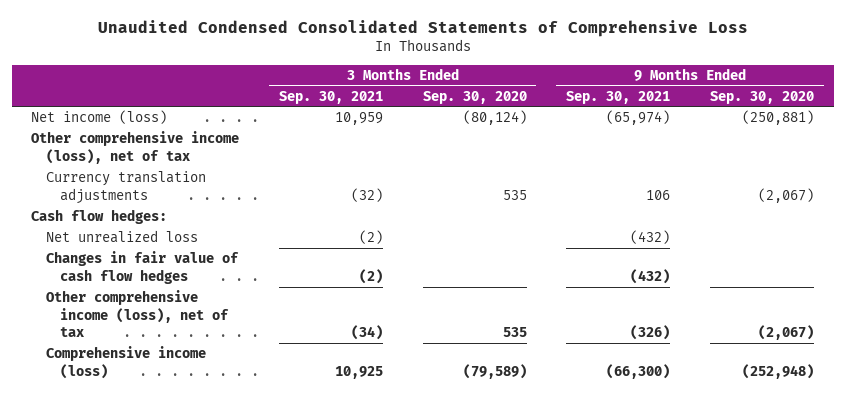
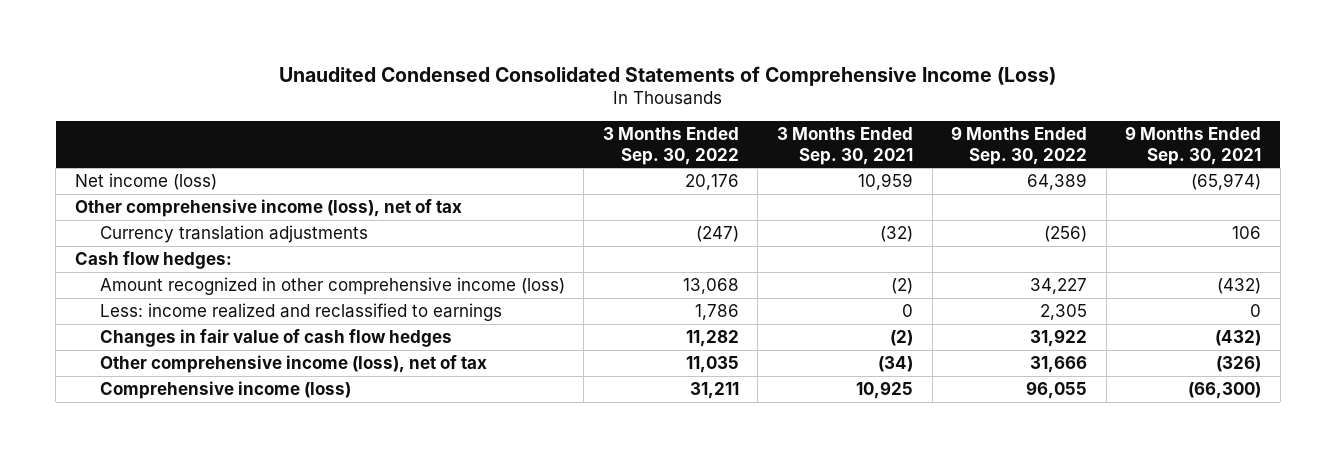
- Unaudited Condensed Consolidated Statements of Comprehensive Loss
+ Unaudited Condensed Consolidated Statements of Comprehensive Income (Loss)
- | 3 Months Ended Sep. 30, 2021 | 3 Months Ended Sep. 30, 2020 | 9 Months Ended Sep. 30, 2021 | 9 Months Ended Sep. 30, 2020
+ | 3 Months Ended Sep. 30, 2022 | 3 Months Ended Sep. 30, 2021 | 9 Months Ended Sep. 30, 2022 | 9 Months Ended Sep. 30, 2021
- Net unrealized loss | (2) | | (432) |
+ Amount recognized in other comprehensive income (loss) | 13,068 | (2) | 34,227 | (432)
+ Less: income realized and reclassified to earnings | 1,786 | 0 | 2,305 | 0

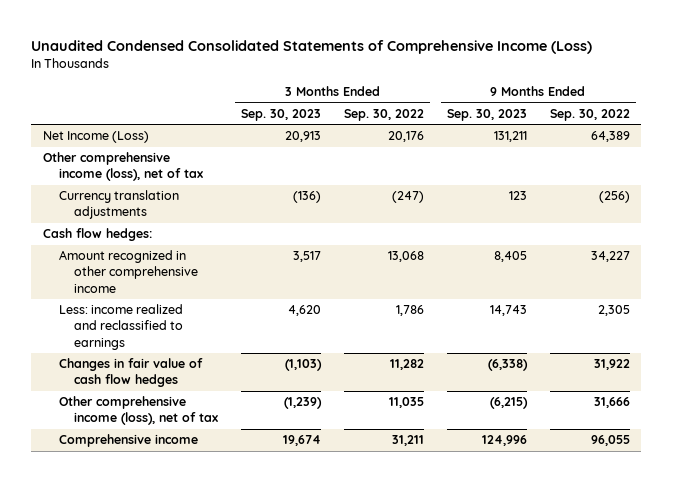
- | 3 Months Ended Sep. 30, 2022 | 3 Months Ended Sep. 30, 2021 | 9 Months Ended Sep. 30, 2022 | 9 Months Ended Sep. 30, 2021
+ | 3 Months Ended Sep. 30, 2023 | 3 Months Ended Sep. 30, 2022 | 9 Months Ended Sep. 30, 2023 | 9 Months Ended Sep. 30, 2022
- Net income (loss) | 20,176 | 10,959 | 64,389 | (65,974)
+ Net Income (Loss) | 20,913 | 20,176 | 131,211 | 64,389
- Amount recognized in other comprehensive income (loss) | 13,068 | (2) | 34,227 | (432)
+ Amount recognized in other comprehensive income | 3,517 | 13,068 | 8,405 | 34,227
- Comprehensive income (loss) | 31,211 | 10,925 | 96,055 | (66,300)
+ Comprehensive income | 19,674 | 31,211 | 124,996 | 96,055

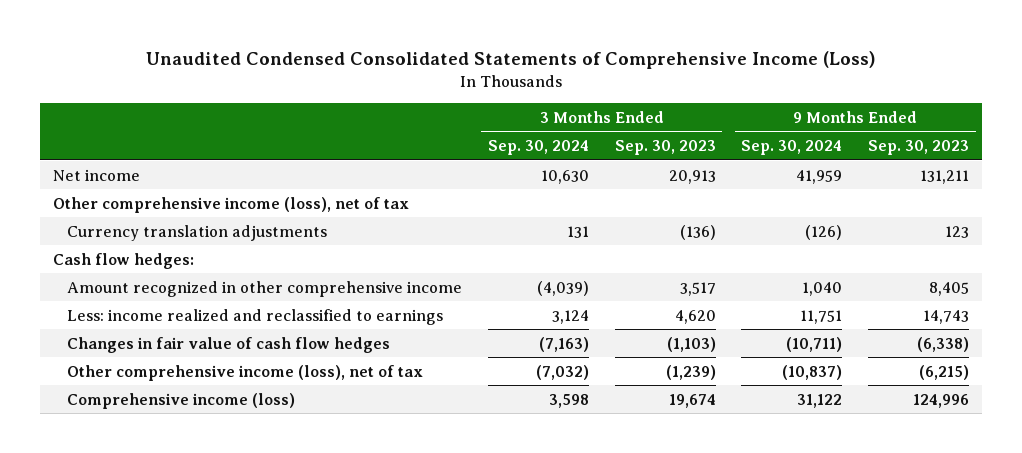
- | 3 Months Ended Sep. 30, 2023 | 3 Months Ended Sep. 30, 2022 | 9 Months Ended Sep. 30, 2023 | 9 Months Ended Sep. 30, 2022
+ | 3 Months Ended Sep. 30, 2024 | 3 Months Ended Sep. 30, 2023 | 9 Months Ended Sep. 30, 2024 | 9 Months Ended Sep. 30, 2023
- Net Income (Loss) | 20,913 | 20,176 | 131,211 | 64,389
+ Net income | 10,630 | 20,913 | 41,959 | 131,211
- Comprehensive income | 19,674 | 31,211 | 124,996 | 96,055
+ Comprehensive income (loss) | 3,598 | 19,674 | 31,122 | 124,996

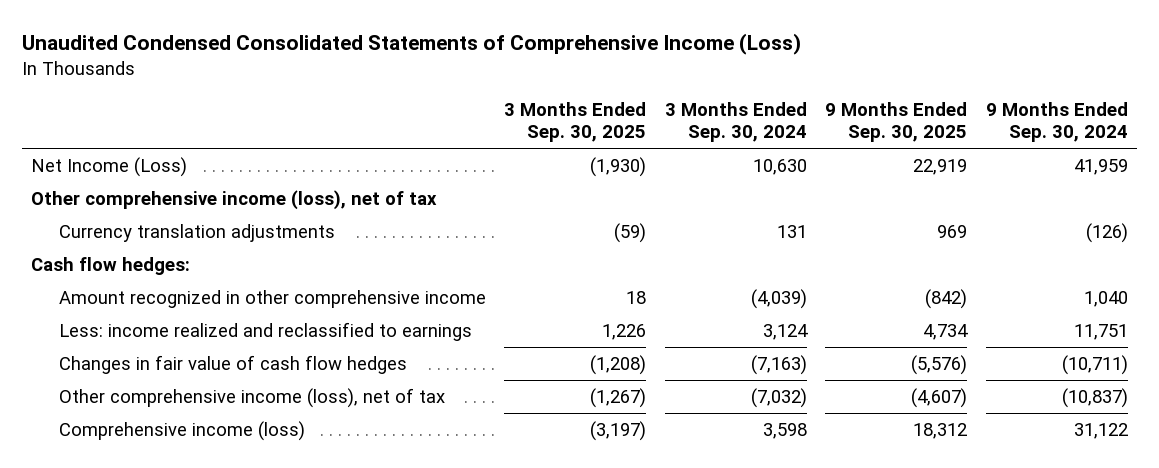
- | 3 Months Ended Sep. 30, 2024 | 3 Months Ended Sep. 30, 2023 | 9 Months Ended Sep. 30, 2024 | 9 Months Ended Sep. 30, 2023
+ | 3 Months Ended Sep. 30, 2025 | 3 Months Ended Sep. 30, 2024 | 9 Months Ended Sep. 30, 2025 | 9 Months Ended Sep. 30, 2024
- Net income | 10,630 | 20,913 | 41,959 | 131,211
+ Net Income (Loss) | (1,930) | 10,630 | 22,919 | 41,959

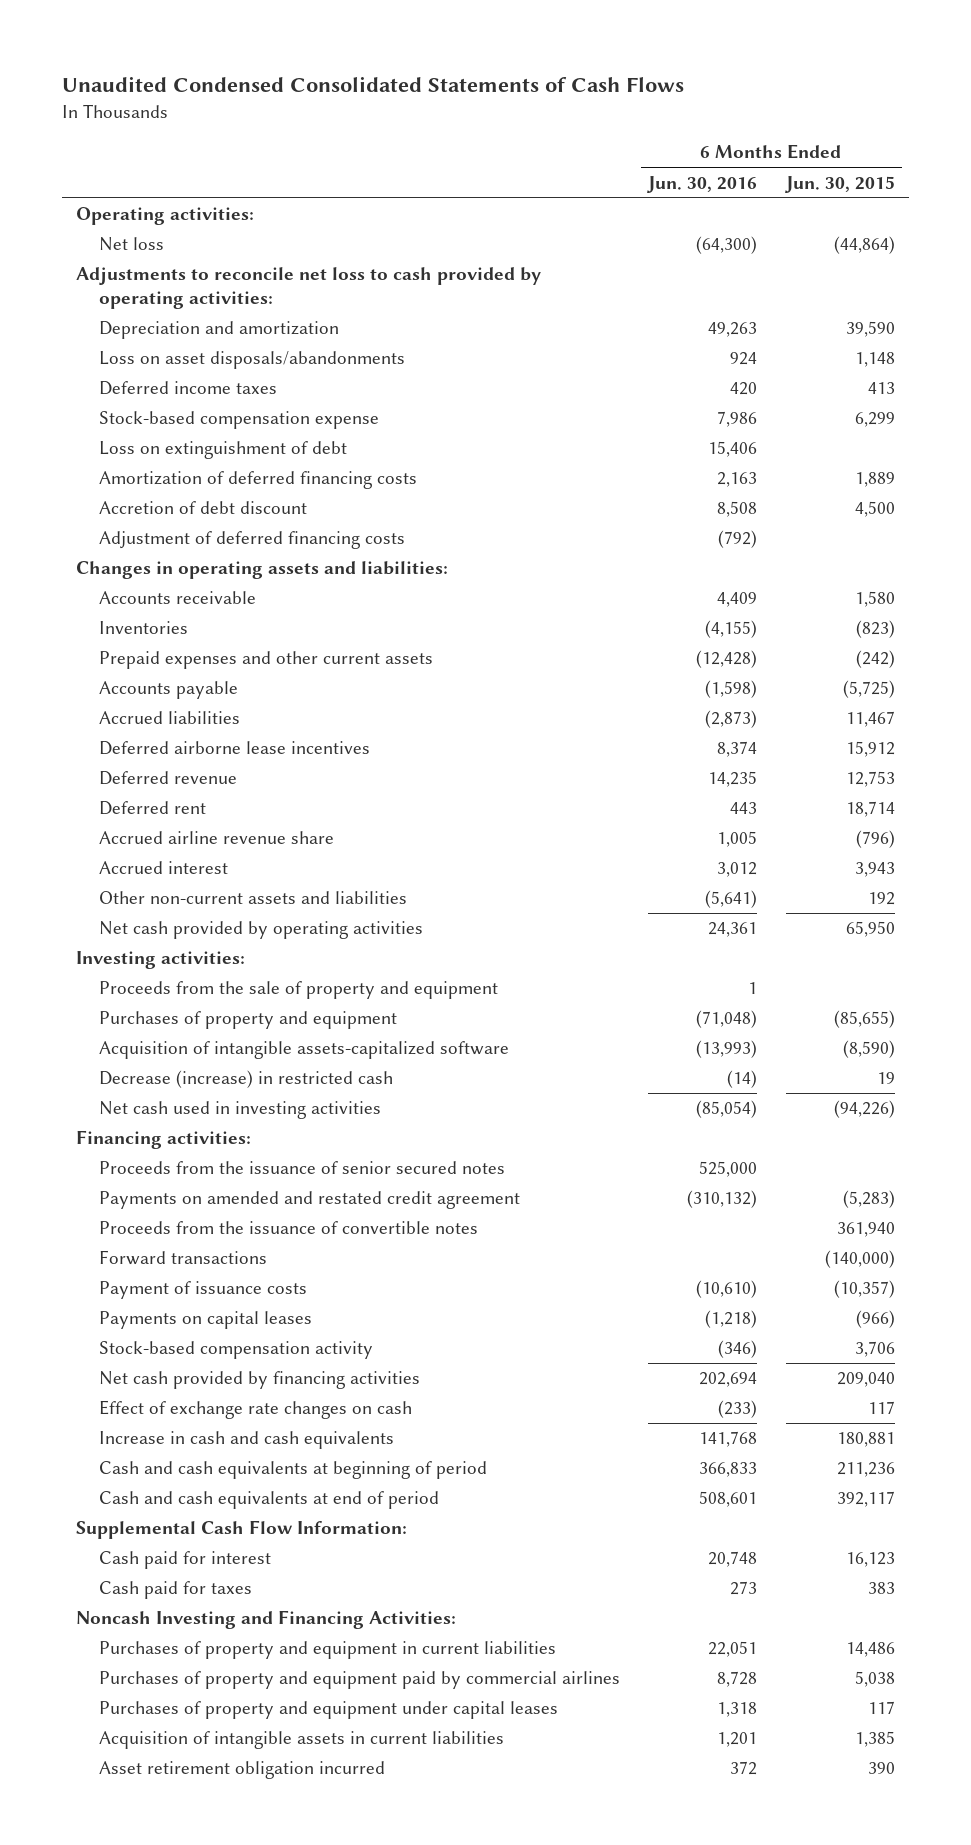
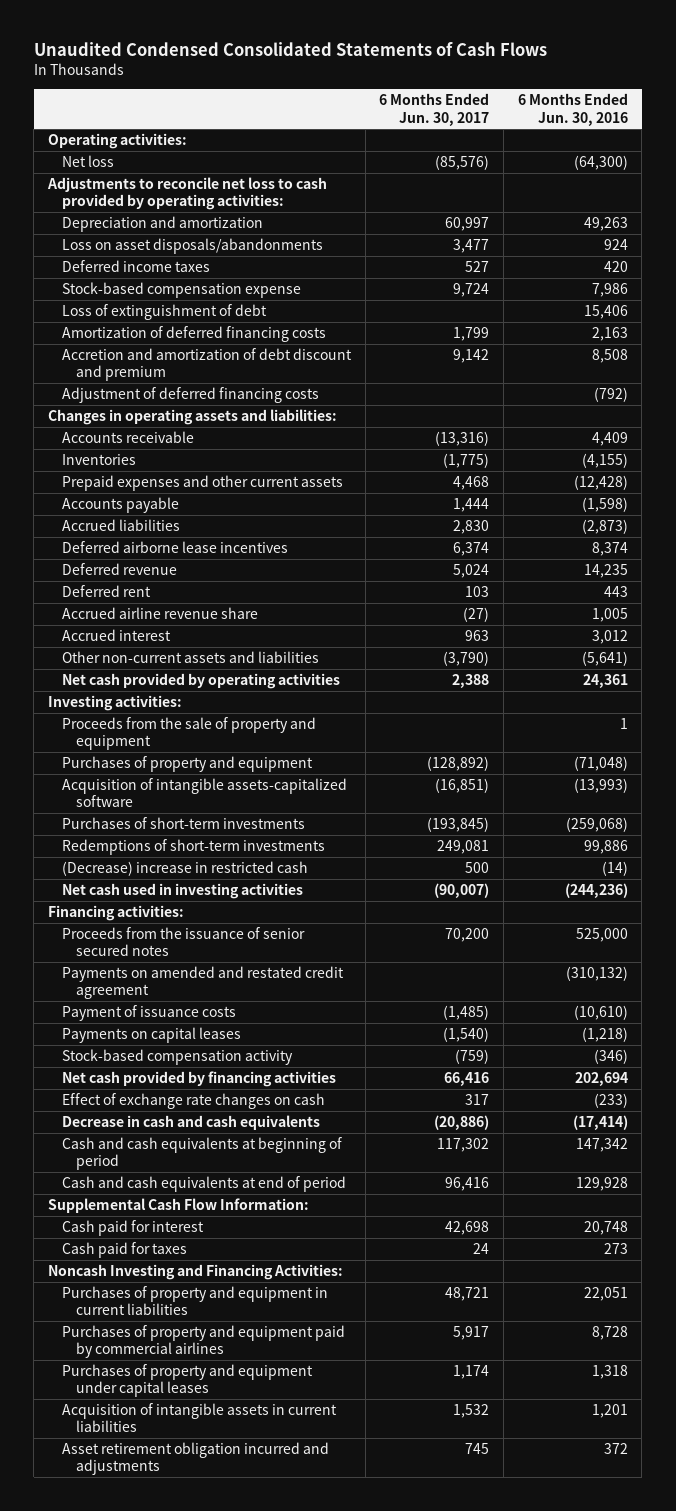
- | 6 Months Ended Jun. 30, 2016 | 6 Months Ended Jun. 30, 2015
+ | 6 Months Ended Jun. 30, 2017 | 6 Months Ended Jun. 30, 2016
- Loss on extinguishment of debt | 15,406 |
+ Loss of extinguishment of debt | | 15,406
- Accretion of debt discount | 8,508 | 4,500
+ Accretion and amortization of debt discount and premium | 9,142 | 8,508
- Decrease (increase) in restricted cash | (14) | 19
- Net cash used in investing activities | (85,054) | (94,226)
+ Purchases of short-term investments | (193,845) | (259,068)
+ Redemptions of short-term investments | 249,081 | 99,886
+ (Decrease) increase in restricted cash | 500 | (14)
+ Net cash used in investing activities | (90,007) | (244,236)
- Proceeds from the issuance of convertible notes | | 361,940
- Forward transactions | | (140,000)
- Increase in cash and cash equivalents | 141,768 | 180,881
- Cash and cash equivalents at beginning of period | 366,833 | 211,236
- Cash and cash equivalents at end of period | 508,601 | 392,117
+ Decrease in cash and cash equivalents | (20,886) | (17,414)
+ Cash and cash equivalents at beginning of period | 117,302 | 147,342
+ Cash and cash equivalents at end of period | 96,416 | 129,928
- Asset retirement obligation incurred | 372 | 390
+ Asset retirement obligation incurred and adjustments | 745 | 372

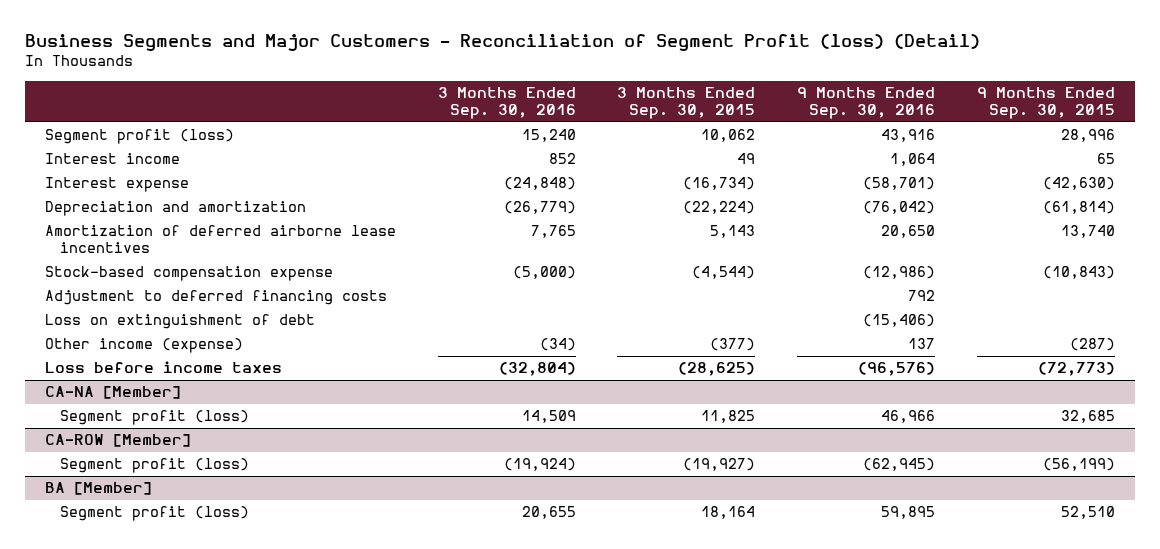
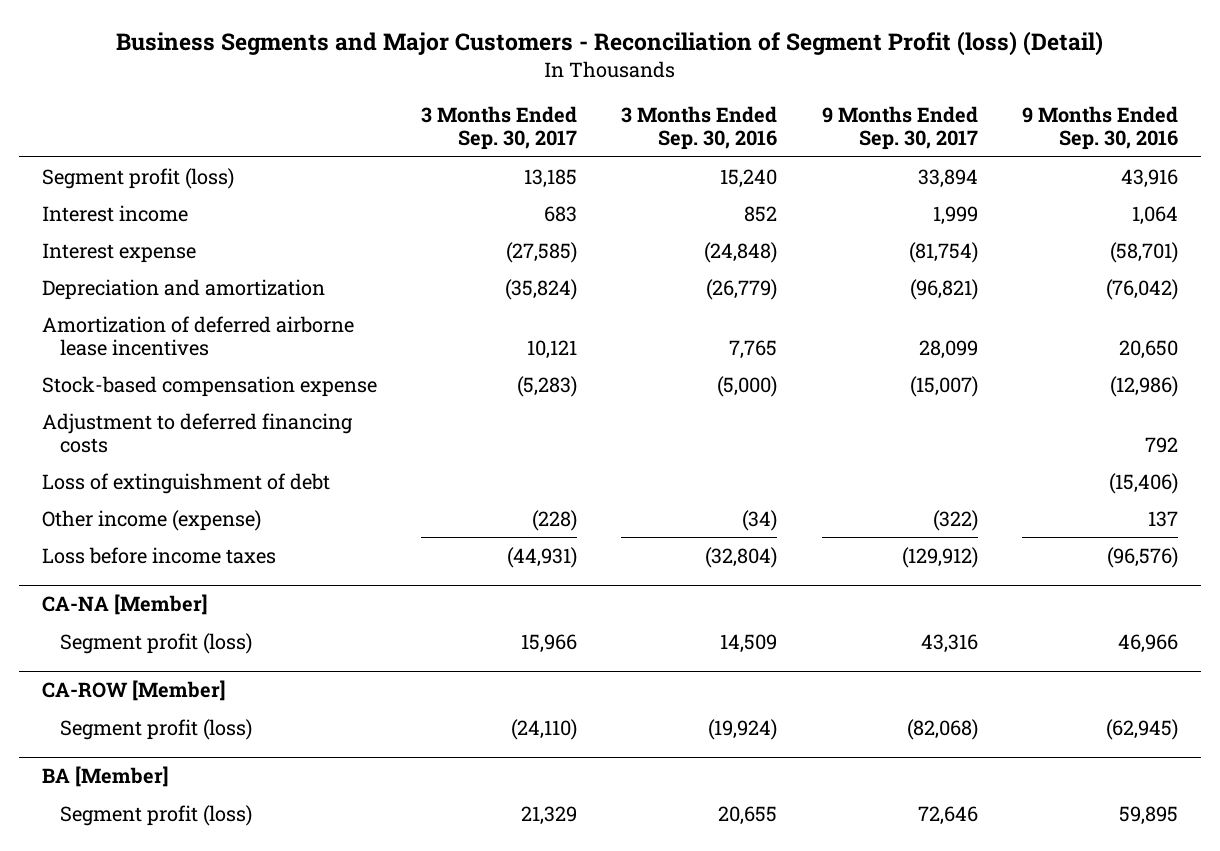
- | 3 Months Ended Sep. 30, 2016 | 3 Months Ended Sep. 30, 2015 | 9 Months Ended Sep. 30, 2016 | 9 Months Ended Sep. 30, 2015
+ | 3 Months Ended Sep. 30, 2017 | 3 Months Ended Sep. 30, 2016 | 9 Months Ended Sep. 30, 2017 | 9 Months Ended Sep. 30, 2016
- Loss on extinguishment of debt | | | (15,406) |
+ Loss of extinguishment of debt | | | | (15,406)

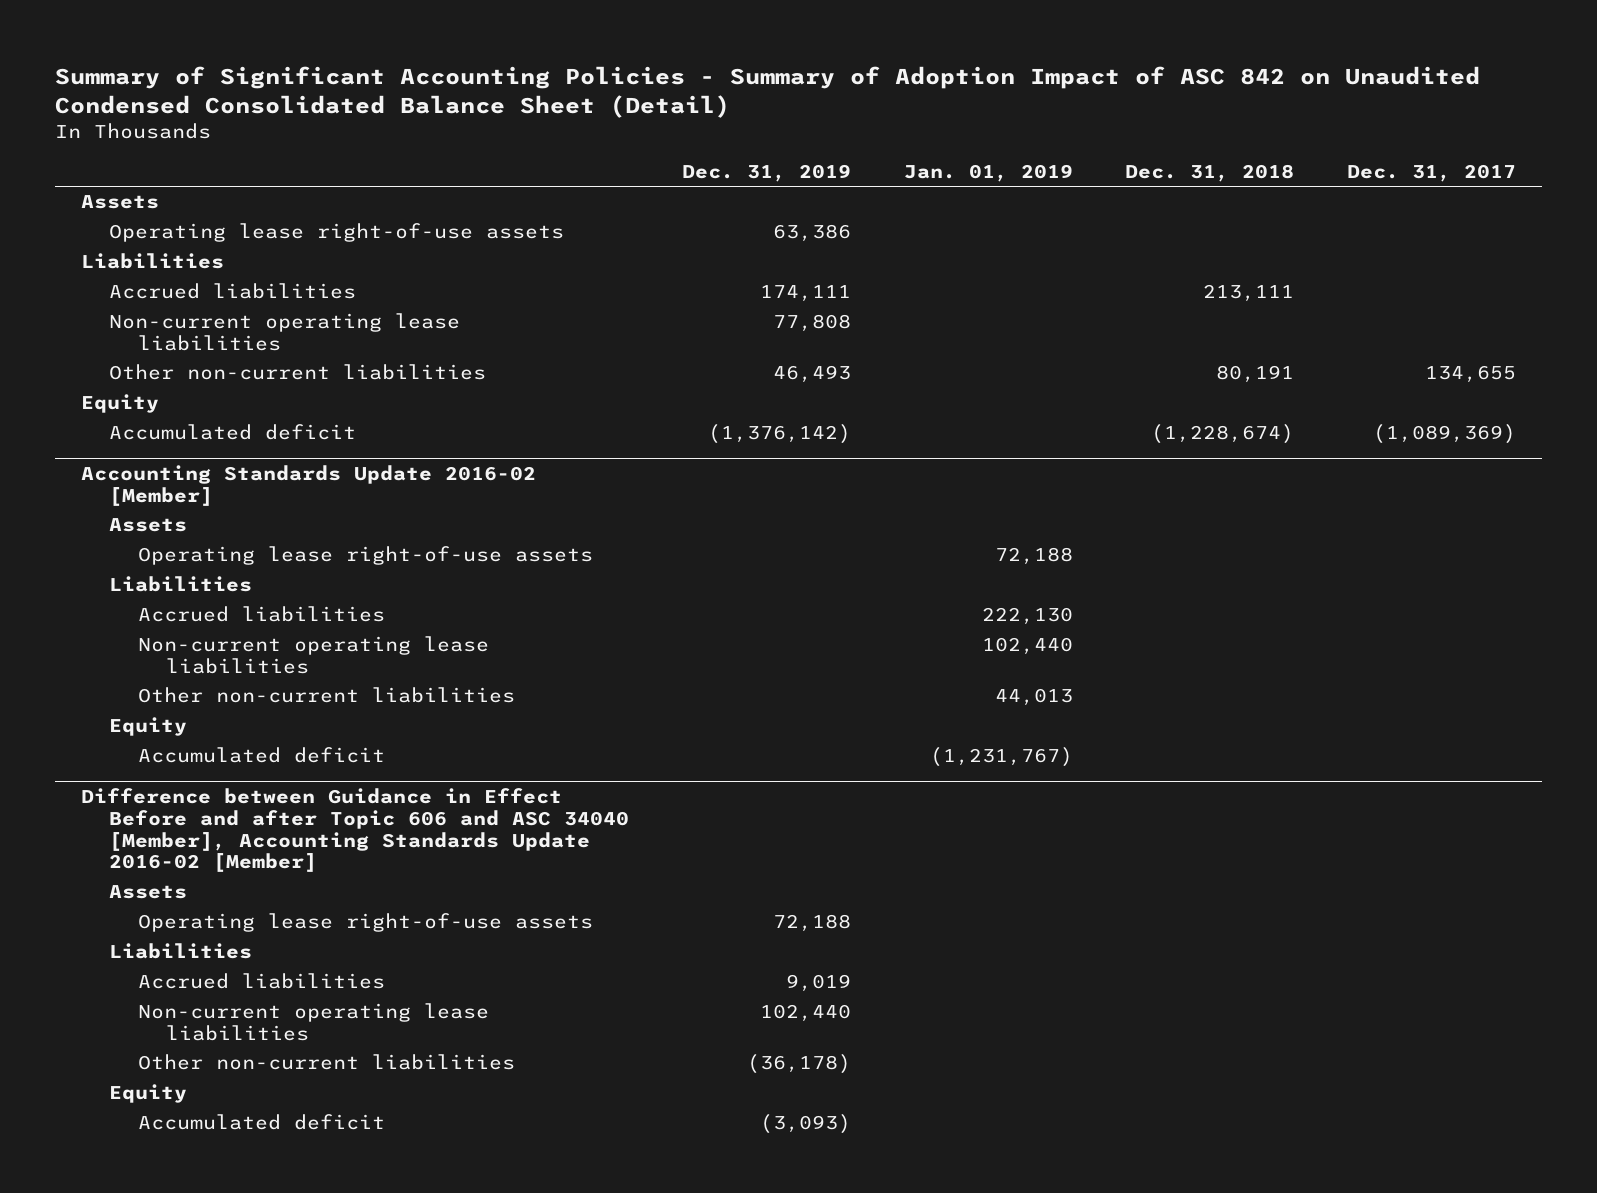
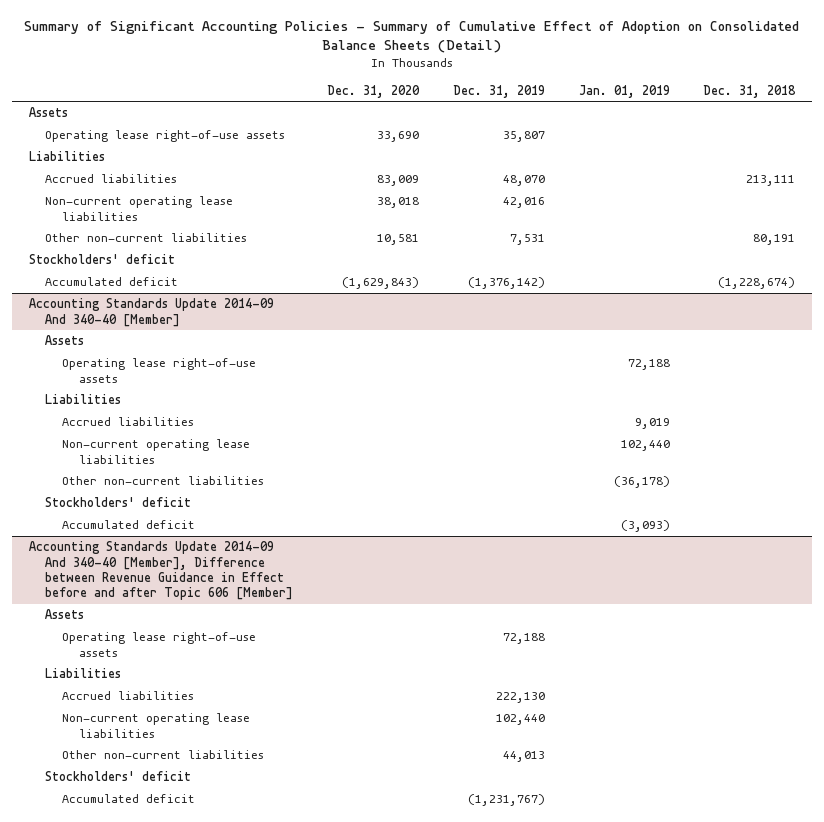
- Summary of Significant Accounting Policies - Summary of Adoption Impact of ASC 842 on Unaudited Condensed Consolidated Balance Sheet (Detail)
+ Summary of Significant Accounting Policies - Summary of Cumulative Effect of Adoption on Consolidated Balance Sheets (Detail)
- | Dec. 31, 2019 | Jan. 01, 2019 | Dec. 31, 2018 | Dec. 31, 2017
+ | Dec. 31, 2020 | Dec. 31, 2019 | Jan. 01, 2019 | Dec. 31, 2018
- Operating lease right-of-use assets | 63,386 | | |
+ Operating lease right-of-use assets | 33,690 | 35,807 | |
- Accrued liabilities | 174,111 | | 213,111 |
- Non-current operating lease liabilities | 77,808 | | |
- Other non-current liabilities | 46,493 | | 80,191 | 134,655
- Equity
+ Accrued liabilities | 83,009 | 48,070 | | 213,111
+ Non-current operating lease liabilities | 38,018 | 42,016 | |
+ Other non-current liabilities | 10,581 | 7,531 | | 80,191
+ Stockholders' deficit
- Accounting Standards Update 2016-02 [Member]
+ Accounting Standards Update 2014-09 And 340-40 [Member]
- Accrued liabilities | | 222,130 | |
+ Accrued liabilities | | | 9,019 |
- Other non-current liabilities | | 44,013 | |
- Equity
- Accumulated deficit | | (1,231,767) | |
- Difference between Guidance in Effect Before and after Topic 606 and ASC 34040 [Member], Accounting Standards Update 2016-02 [Member]
+ Other non-current liabilities | | | (36,178) |
+ Stockholders' deficit
+ Accumulated deficit | | | (3,093) |
+ Accounting Standards Update 2014-09 And 340-40 [Member], Difference between Revenue Guidance in Effect before and after Topic 606 [Member]
- Accrued liabilities | 9,019 | | |
+ Accrued liabilities | | 222,130 | |
- Other non-current liabilities | (36,178) | | |
- Equity
- Accumulated deficit | (3,093) | | |
+ Other non-current liabilities | | 44,013 | |
+ Stockholders' deficit
+ Accumulated deficit | | (1,231,767) | |

